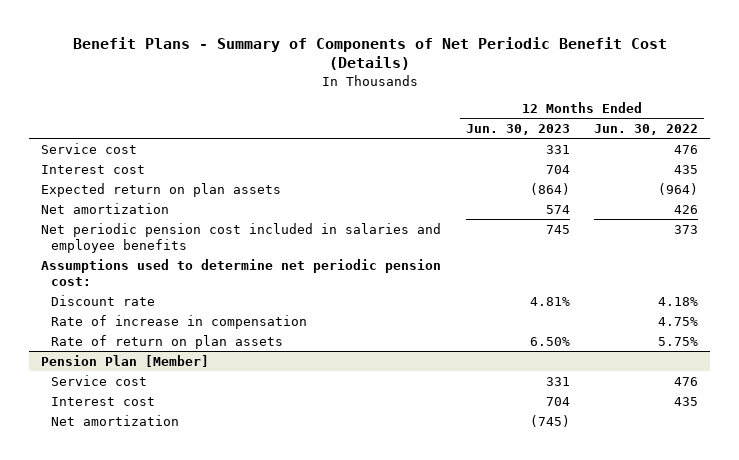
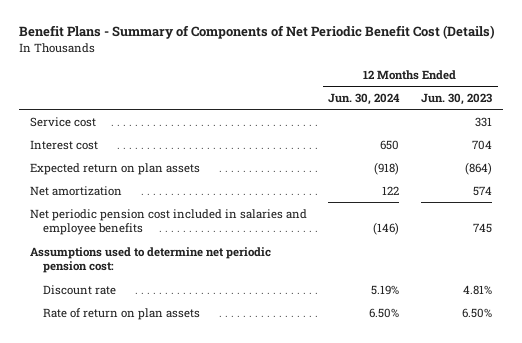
- | 12 Months Ended Jun. 30, 2023 | 12 Months Ended Jun. 30, 2022
+ | 12 Months Ended Jun. 30, 2024 | 12 Months Ended Jun. 30, 2023
- Rate of increase in compensation | | 4.75%
- Pension Plan [Member]
- Service cost | 331 | 476
- Interest cost | 704 | 435
- Net amortization | (745) |

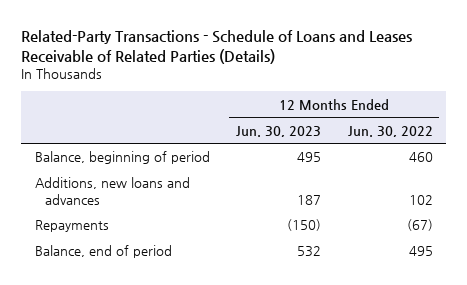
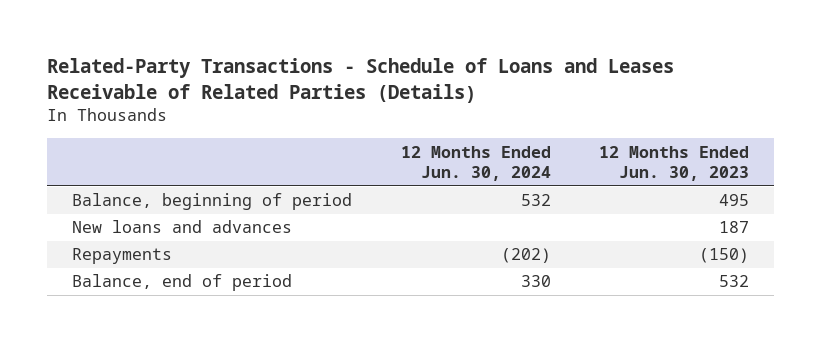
- | 12 Months Ended Jun. 30, 2023 | 12 Months Ended Jun. 30, 2022
+ | 12 Months Ended Jun. 30, 2024 | 12 Months Ended Jun. 30, 2023
- Additions, new loans and advances | 187 | 102
+ New loans and advances | | 187

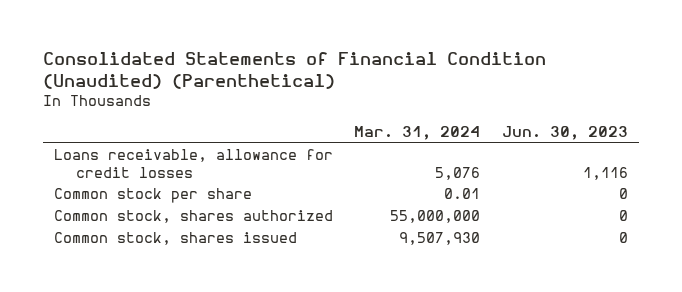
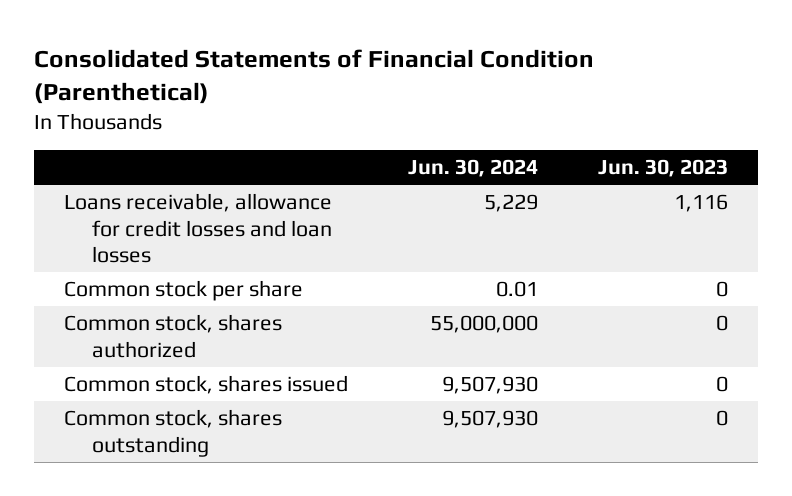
- Consolidated Statements of Financial Condition (Unaudited) (Parenthetical)
+ Consolidated Statements of Financial Condition (Parenthetical)
- | Mar. 31, 2024 | Jun. 30, 2023
+ | Jun. 30, 2024 | Jun. 30, 2023
- Loans receivable, allowance for credit losses | 5,076 | 1,116
+ Loans receivable, allowance for credit losses and loan losses | 5,229 | 1,116
+ Common stock, shares outstanding | 9,507,930 | 0

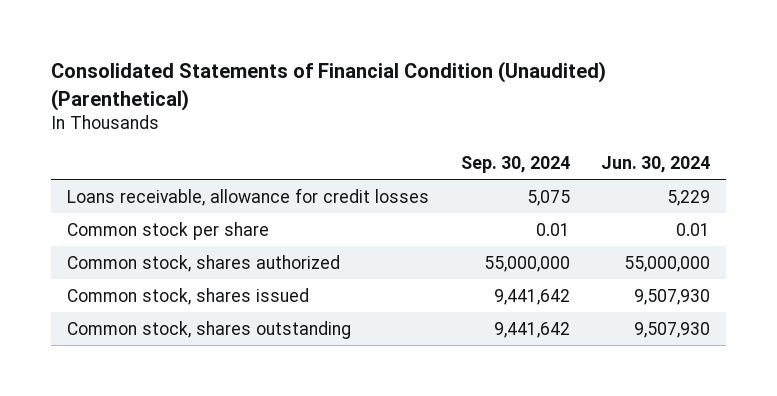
- Consolidated Statements of Financial Condition (Parenthetical)
+ Consolidated Statements of Financial Condition (Unaudited) (Parenthetical)
- | Jun. 30, 2024 | Jun. 30, 2023
+ | Sep. 30, 2024 | Jun. 30, 2024
- Loans receivable, allowance for credit losses and loan losses | 5,229 | 1,116
+ Loans receivable, allowance for credit losses | 5,075 | 5,229

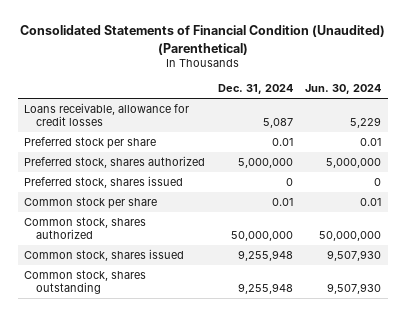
- | Sep. 30, 2024 | Jun. 30, 2024
+ | Dec. 31, 2024 | Jun. 30, 2024
+ Preferred stock per share | 0.01 | 0.01
+ Preferred stock, shares authorized | 5,000,000 | 5,000,000
+ Preferred stock, shares issued | 0 | 0
- Common stock, shares authorized | 55,000,000 | 55,000,000
+ Common stock, shares authorized | 50,000,000 | 50,000,000

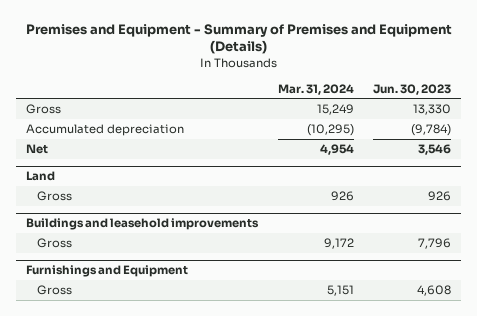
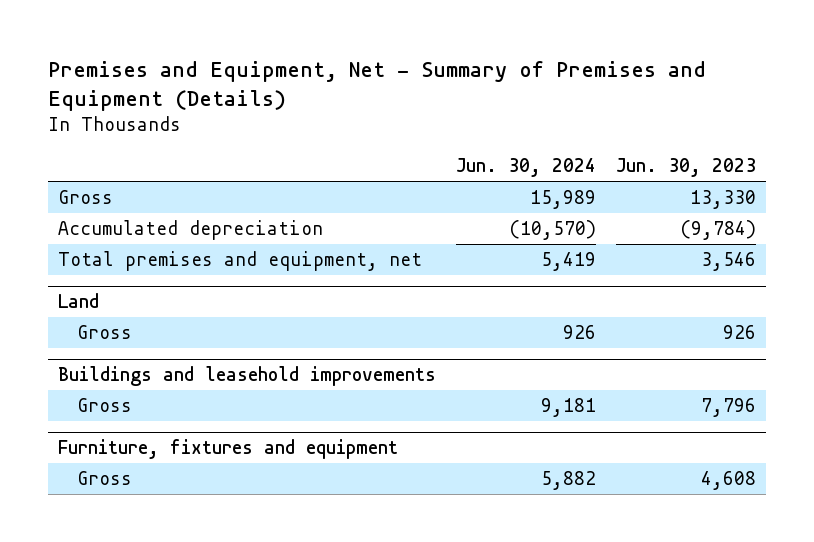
- Premises and Equipment - Summary of Premises and Equipment (Details)
+ Premises and Equipment, Net - Summary of Premises and Equipment (Details)
- | Mar. 31, 2024 | Jun. 30, 2023
+ | Jun. 30, 2024 | Jun. 30, 2023
- Net | 4,954 | 3,546
+ Total premises and equipment, net | 5,419 | 3,546
- Furnishings and Equipment
+ Furniture, fixtures and equipment

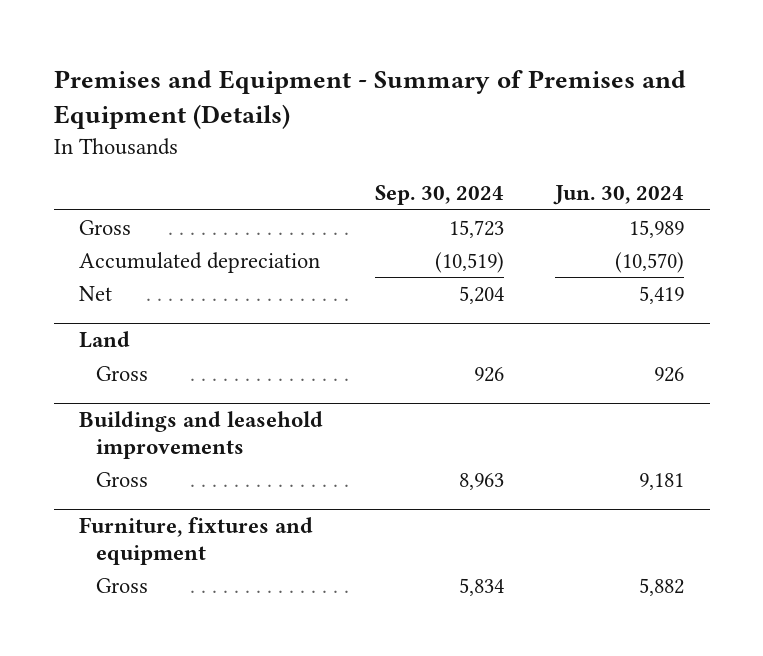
- Premises and Equipment, Net - Summary of Premises and Equipment (Details)
+ Premises and Equipment - Summary of Premises and Equipment (Details)
- | Jun. 30, 2024 | Jun. 30, 2023
+ | Sep. 30, 2024 | Jun. 30, 2024
- Total premises and equipment, net | 5,419 | 3,546
+ Net | 5,204 | 5,419

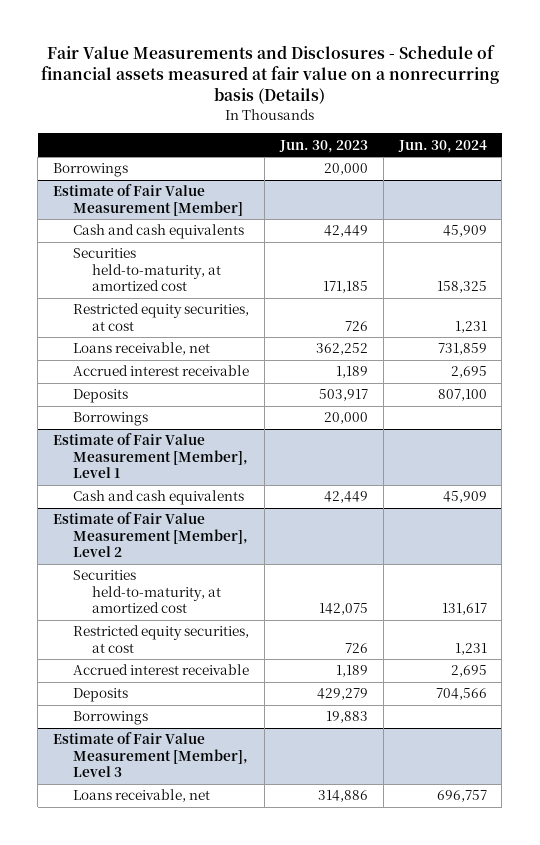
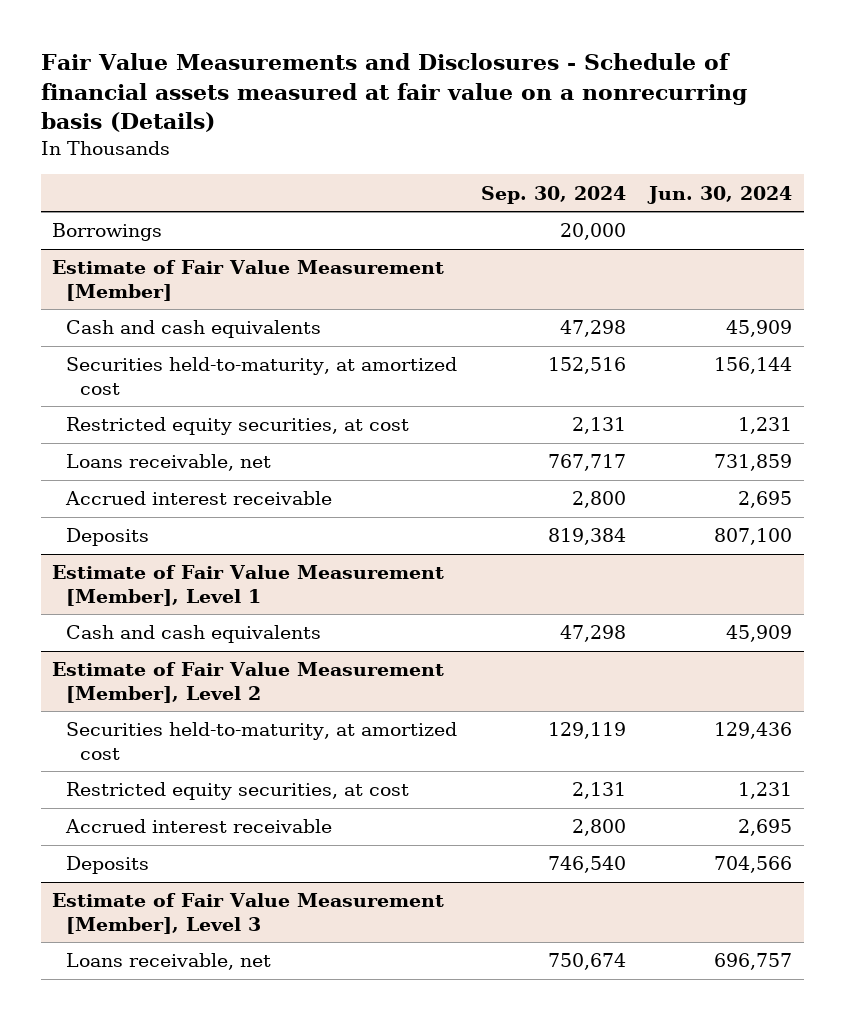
- | Jun. 30, 2023 | Jun. 30, 2024
+ | Sep. 30, 2024 | Jun. 30, 2024
@ Estimate of Fair Value Measurement [Member]
- Securities held-to-maturity, at amortized cost | 171,185 | 158,325
+ Securities held-to-maturity, at amortized cost | 152,516 | 156,144
- Borrowings | 20,000 |
@ Estimate of Fair Value Measurement [Member], Level 2
- Securities held-to-maturity, at amortized cost | 142,075 | 131,617
+ Securities held-to-maturity, at amortized cost | 129,119 | 129,436
- Borrowings | 19,883 |

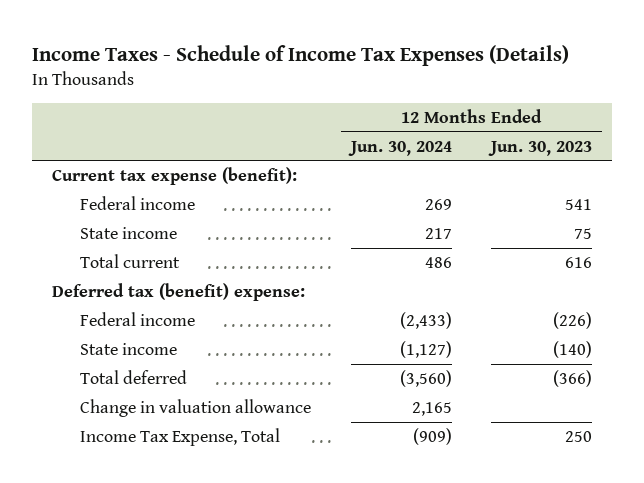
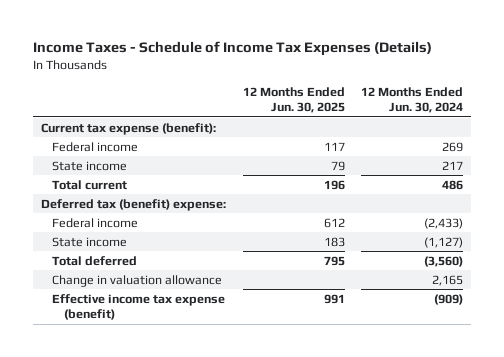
- | 12 Months Ended Jun. 30, 2024 | 12 Months Ended Jun. 30, 2023
+ | 12 Months Ended Jun. 30, 2025 | 12 Months Ended Jun. 30, 2024
- Income Tax Expense, Total | (909) | 250
+ Effective income tax expense (benefit) | 991 | (909)

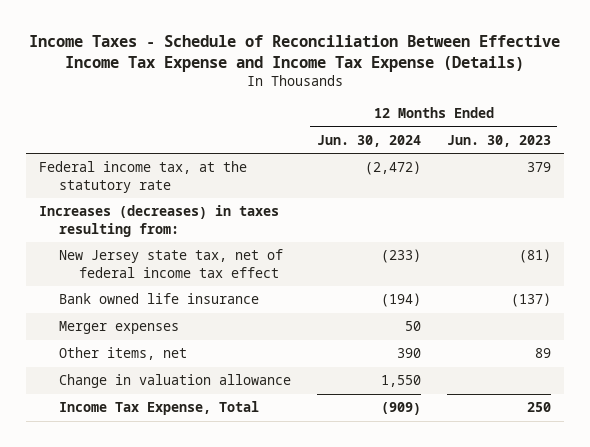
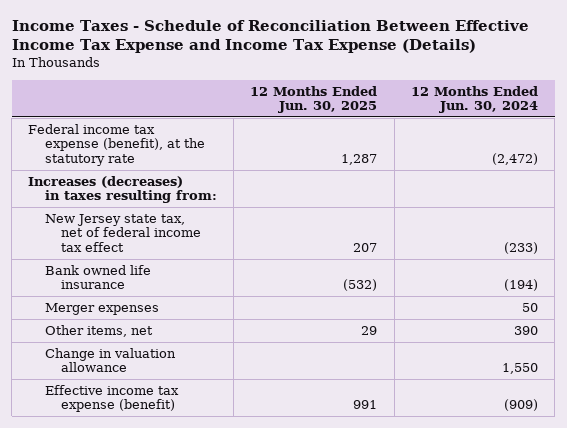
- | 12 Months Ended Jun. 30, 2024 | 12 Months Ended Jun. 30, 2023
+ | 12 Months Ended Jun. 30, 2025 | 12 Months Ended Jun. 30, 2024
- Federal income tax, at the statutory rate | (2,472) | 379
+ Federal income tax expense (benefit), at the statutory rate | 1,287 | (2,472)
- Income Tax Expense, Total | (909) | 250
+ Effective income tax expense (benefit) | 991 | (909)

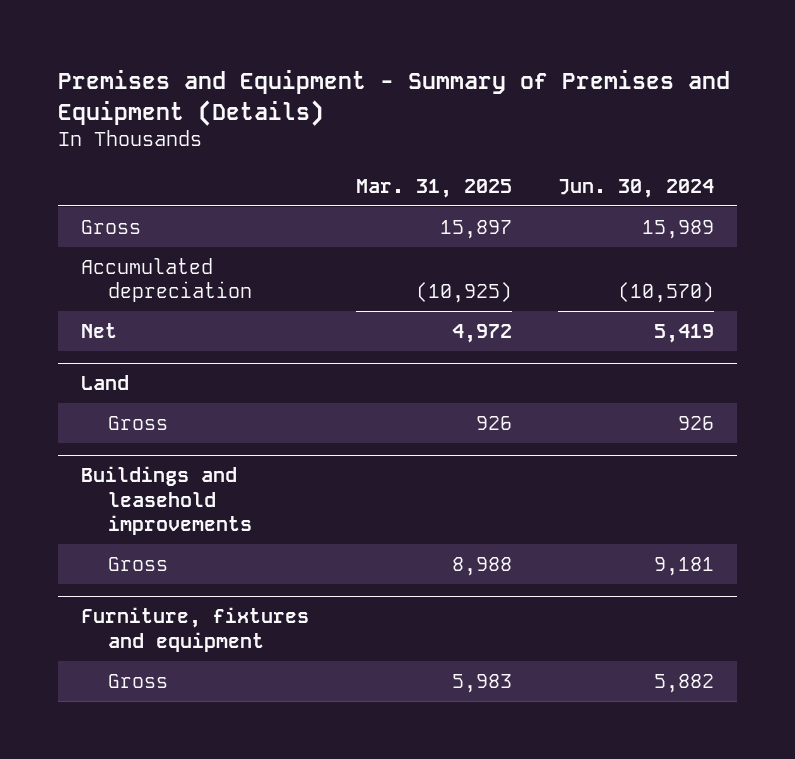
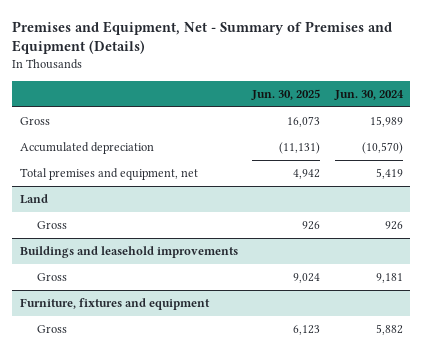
- Premises and Equipment - Summary of Premises and Equipment (Details)
+ Premises and Equipment, Net - Summary of Premises and Equipment (Details)
- | Mar. 31, 2025 | Jun. 30, 2024
+ | Jun. 30, 2025 | Jun. 30, 2024
- Net | 4,972 | 5,419
+ Total premises and equipment, net | 4,942 | 5,419

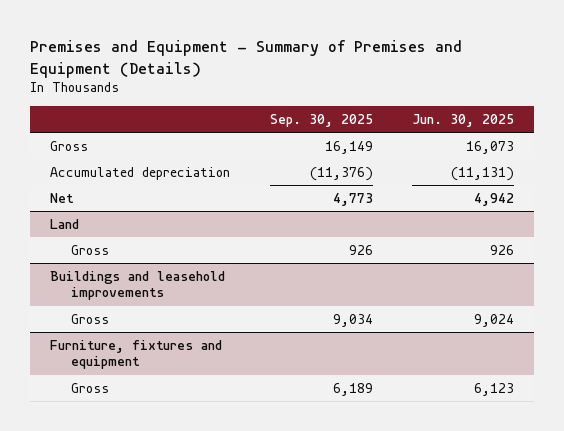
- Premises and Equipment, Net - Summary of Premises and Equipment (Details)
+ Premises and Equipment - Summary of Premises and Equipment (Details)
- | Jun. 30, 2025 | Jun. 30, 2024
+ | Sep. 30, 2025 | Jun. 30, 2025
- Total premises and equipment, net | 4,942 | 5,419
+ Net | 4,773 | 4,942

